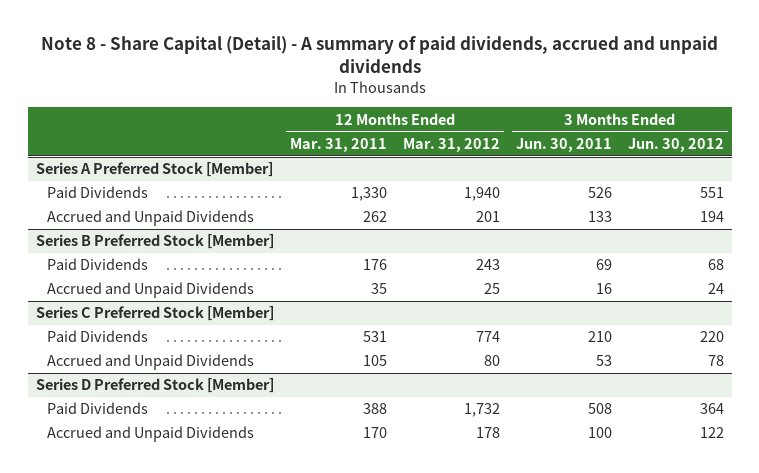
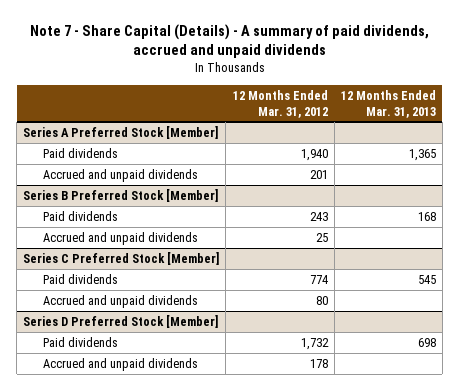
- Note 8 - Share Capital (Detail) - A summary of paid dividends, accrued and unpaid dividends
+ Note 7 - Share Capital (Details) - A summary of paid dividends, accrued and unpaid dividends
- | 12 Months Ended Mar. 31, 2011 | 12 Months Ended Mar. 31, 2012 | 3 Months Ended Jun. 30, 2011 | 3 Months Ended Jun. 30, 2012
+ | 12 Months Ended Mar. 31, 2012 | 12 Months Ended Mar. 31, 2013
@ Series A Preferred Stock [Member]
- Paid Dividends | 1,330 | 1,940 | 526 | 551
- Accrued and Unpaid Dividends | 262 | 201 | 133 | 194
+ Paid dividends | 1,940 | 1,365
+ Accrued and unpaid dividends | 201 |
@ Series B Preferred Stock [Member]
- Paid Dividends | 176 | 243 | 69 | 68
- Accrued and Unpaid Dividends | 35 | 25 | 16 | 24
+ Paid dividends | 243 | 168
+ Accrued and unpaid dividends | 25 |
@ Series C Preferred Stock [Member]
- Paid Dividends | 531 | 774 | 210 | 220
- Accrued and Unpaid Dividends | 105 | 80 | 53 | 78
+ Paid dividends | 774 | 545
+ Accrued and unpaid dividends | 80 |
@ Series D Preferred Stock [Member]
- Paid Dividends | 388 | 1,732 | 508 | 364
- Accrued and Unpaid Dividends | 170 | 178 | 100 | 122
+ Paid dividends | 1,732 | 698
+ Accrued and unpaid dividends | 178 |

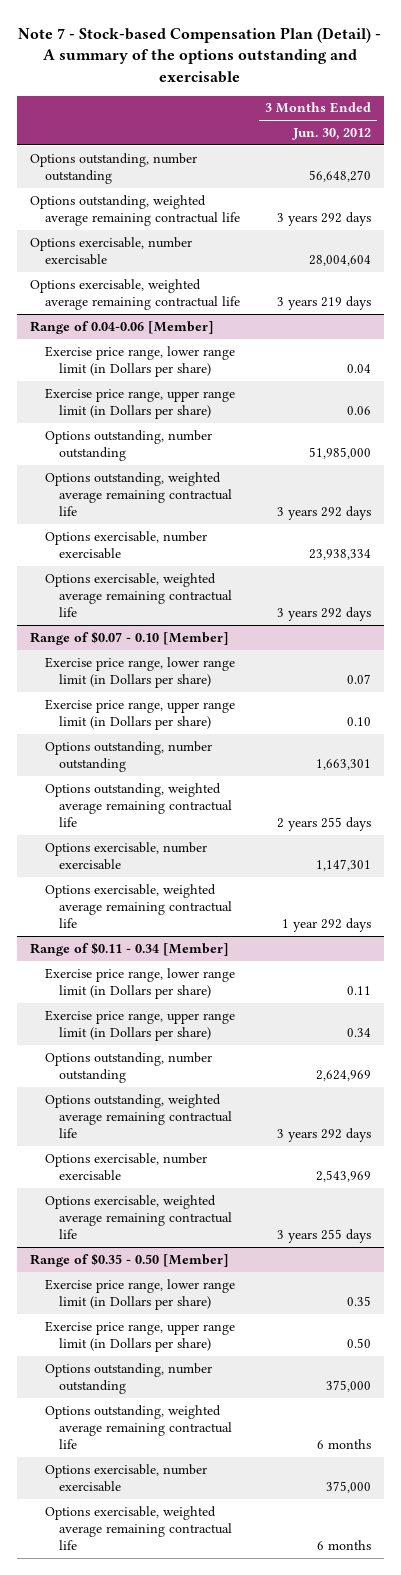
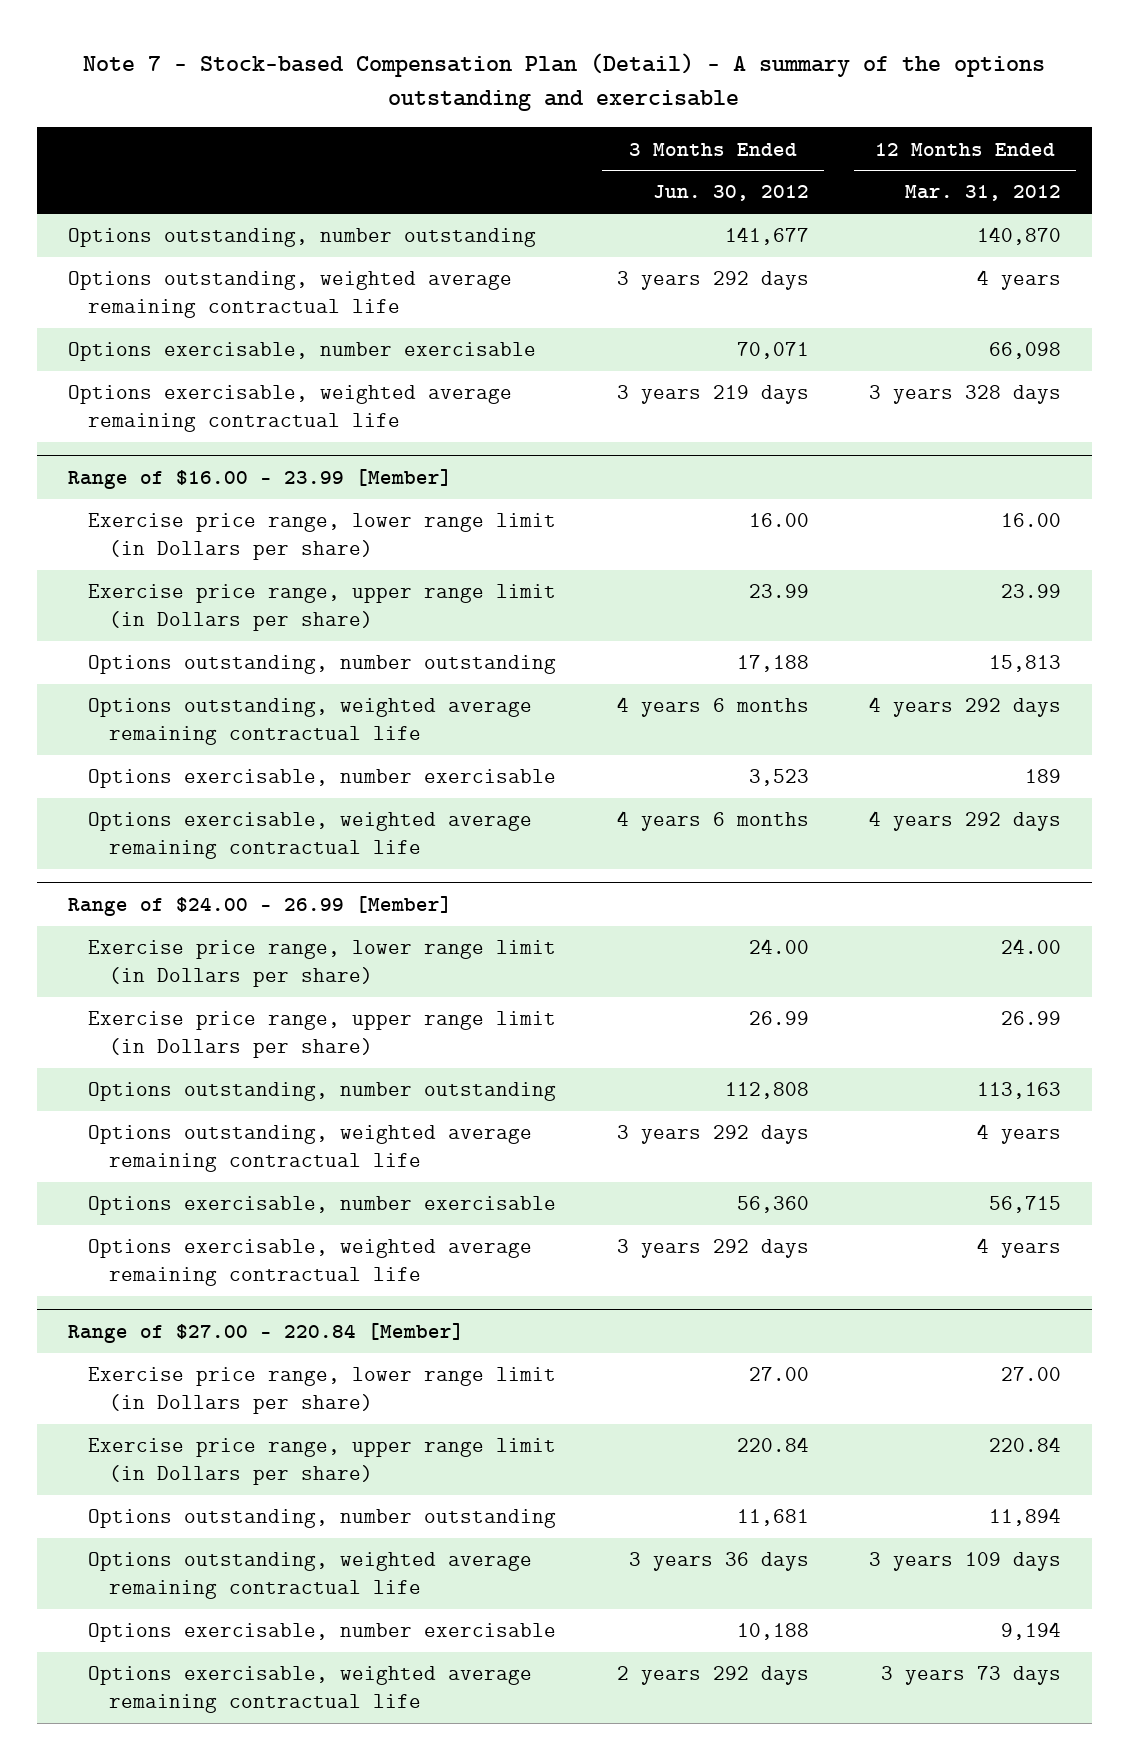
- | 3 Months Ended Jun. 30, 2012
+ | 3 Months Ended Jun. 30, 2012 | 12 Months Ended Mar. 31, 2012
- Options outstanding, number outstanding | 56,648,270
+ Options outstanding, number outstanding | 141,677 | 140,870
- Options exercisable, number exercisable | 28,004,604
+ Options exercisable, number exercisable | 70,071 | 66,098
- Range of 0.04-0.06 [Member]
- Exercise price range, lower range limit (in Dollars per share) | 0.04
- Exercise price range, upper range limit (in Dollars per share) | 0.06
- Options outstanding, number outstanding | 51,985,000
+ Range of $16.00 - 23.99 [Member]
+ Exercise price range, lower range limit (in Dollars per share) | 16.00 | 16.00
+ Exercise price range, upper range limit (in Dollars per share) | 23.99 | 23.99
+ Options outstanding, number outstanding | 17,188 | 15,813
+ Options outstanding, weighted average remaining contractual life | 4 years 6 months | 4 years 292 days
+ Options exercisable, number exercisable | 3,523 | 189
+ Options exercisable, weighted average remaining contractual life | 4 years 6 months | 4 years 292 days
+ Range of $24.00 - 26.99 [Member]
+ Exercise price range, lower range limit (in Dollars per share) | 24.00 | 24.00
+ Exercise price range, upper range limit (in Dollars per share) | 26.99 | 26.99
+ Options outstanding, number outstanding | 112,808 | 113,163
- Options exercisable, number exercisable | 23,938,334
+ Options exercisable, number exercisable | 56,360 | 56,715
- Range of $0.07 - 0.10 [Member]
- Exercise price range, lower range limit (in Dollars per share) | 0.07
- Exercise price range, upper range limit (in Dollars per share) | 0.10
- Options outstanding, number outstanding | 1,663,301
- Options outstanding, weighted average remaining contractual life | 2 years 255 days
- Options exercisable, number exercisable | 1,147,301
- Options exercisable, weighted average remaining contractual life | 1 year 292 days
- Range of $0.11 - 0.34 [Member]
- Exercise price range, lower range limit (in Dollars per share) | 0.11
- Exercise price range, upper range limit (in Dollars per share) | 0.34
- Options outstanding, number outstanding | 2,624,969
- Options outstanding, weighted average remaining contractual life | 3 years 292 days
- Options exercisable, number exercisable | 2,543,969
- Options exercisable, weighted average remaining contractual life | 3 years 255 days
- Range of $0.35 - 0.50 [Member]
- Exercise price range, lower range limit (in Dollars per share) | 0.35
- Exercise price range, upper range limit (in Dollars per share) | 0.50
- Options outstanding, number outstanding | 375,000
- Options outstanding, weighted average remaining contractual life | 6 months
- Options exercisable, number exercisable | 375,000
- Options exercisable, weighted average remaining contractual life | 6 months
+ Range of $27.00 - 220.84 [Member]
+ Exercise price range, lower range limit (in Dollars per share) | 27.00 | 27.00
+ Exercise price range, upper range limit (in Dollars per share) | 220.84 | 220.84
+ Options outstanding, number outstanding | 11,681 | 11,894
+ Options outstanding, weighted average remaining contractual life | 3 years 36 days | 3 years 109 days
+ Options exercisable, number exercisable | 10,188 | 9,194
+ Options exercisable, weighted average remaining contractual life | 2 years 292 days | 3 years 73 days

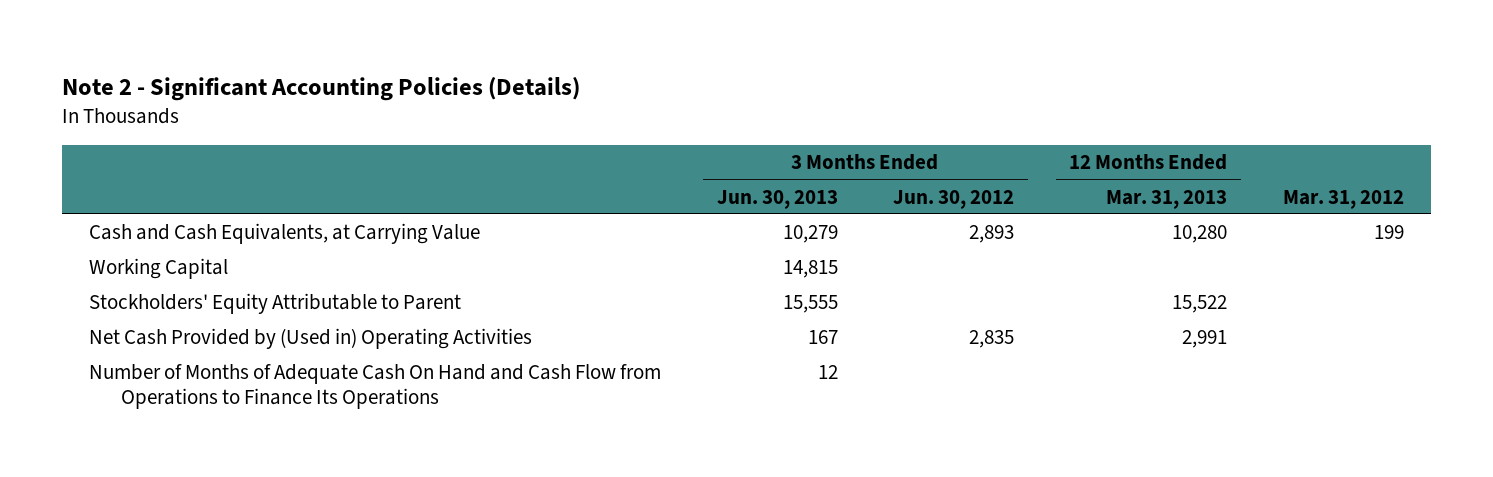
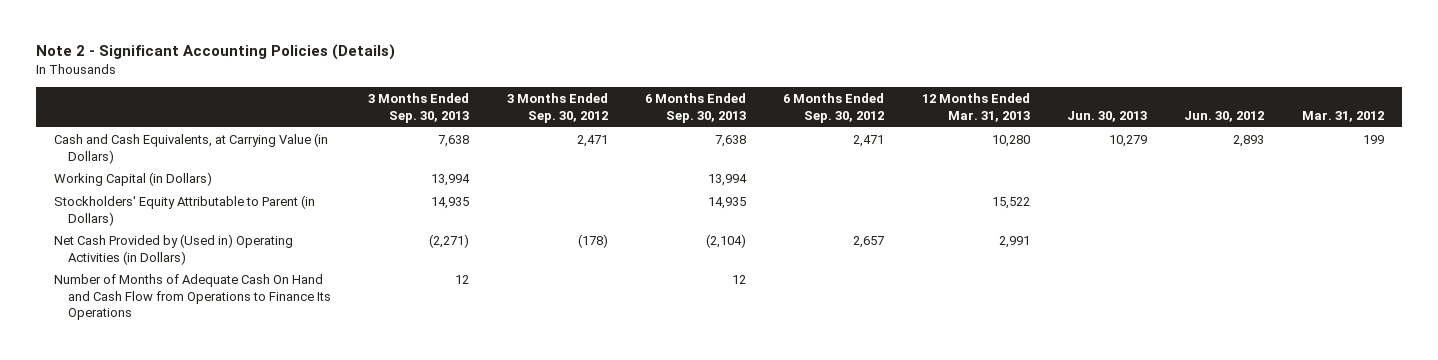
- | 3 Months Ended Jun. 30, 2013 | 3 Months Ended Jun. 30, 2012 | 12 Months Ended Mar. 31, 2013 | Mar. 31, 2012
+ | 3 Months Ended Sep. 30, 2013 | 3 Months Ended Sep. 30, 2012 | 6 Months Ended Sep. 30, 2013 | 6 Months Ended Sep. 30, 2012 | 12 Months Ended Mar. 31, 2013 | Jun. 30, 2013 | Jun. 30, 2012 | Mar. 31, 2012
- Cash and Cash Equivalents, at Carrying Value | 10,279 | 2,893 | 10,280 | 199
- Working Capital | 14,815 | | |
- Stockholders' Equity Attributable to Parent | 15,555 | | 15,522 |
- Net Cash Provided by (Used in) Operating Activities | 167 | 2,835 | 2,991 |
+ Cash and Cash Equivalents, at Carrying Value (in Dollars) | 7,638 | 2,471 | 7,638 | 2,471 | 10,280 | 10,279 | 2,893 | 199
+ Working Capital (in Dollars) | 13,994 | | 13,994 | | | | |
+ Stockholders' Equity Attributable to Parent (in Dollars) | 14,935 | | 14,935 | | 15,522 | | |
+ Net Cash Provided by (Used in) Operating Activities (in Dollars) | (2,271) | (178) | (2,104) | 2,657 | 2,991 | | |

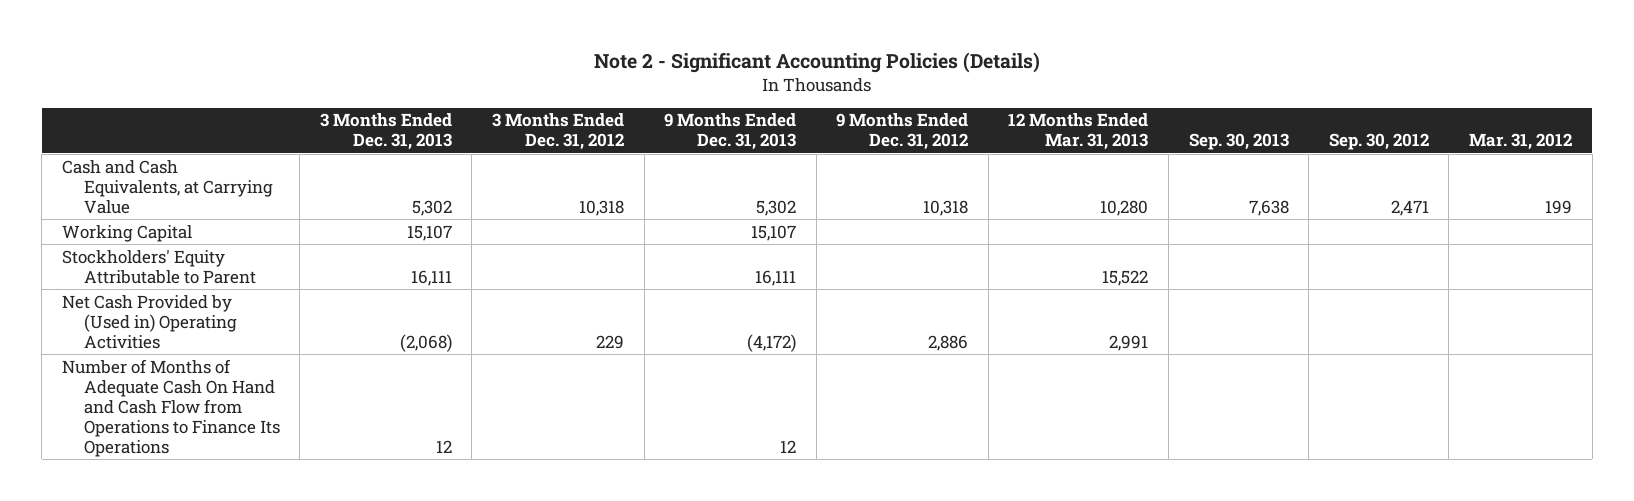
- | 3 Months Ended Sep. 30, 2013 | 3 Months Ended Sep. 30, 2012 | 6 Months Ended Sep. 30, 2013 | 6 Months Ended Sep. 30, 2012 | 12 Months Ended Mar. 31, 2013 | Jun. 30, 2013 | Jun. 30, 2012 | Mar. 31, 2012
+ | 3 Months Ended Dec. 31, 2013 | 3 Months Ended Dec. 31, 2012 | 9 Months Ended Dec. 31, 2013 | 9 Months Ended Dec. 31, 2012 | 12 Months Ended Mar. 31, 2013 | Sep. 30, 2013 | Sep. 30, 2012 | Mar. 31, 2012
- Cash and Cash Equivalents, at Carrying Value (in Dollars) | 7,638 | 2,471 | 7,638 | 2,471 | 10,280 | 10,279 | 2,893 | 199
- Working Capital (in Dollars) | 13,994 | | 13,994 | | | | |
- Stockholders' Equity Attributable to Parent (in Dollars) | 14,935 | | 14,935 | | 15,522 | | |
- Net Cash Provided by (Used in) Operating Activities (in Dollars) | (2,271) | (178) | (2,104) | 2,657 | 2,991 | | |
+ Cash and Cash Equivalents, at Carrying Value | 5,302 | 10,318 | 5,302 | 10,318 | 10,280 | 7,638 | 2,471 | 199
+ Working Capital | 15,107 | | 15,107 | | | | |
+ Stockholders' Equity Attributable to Parent | 16,111 | | 16,111 | | 15,522 | | |
+ Net Cash Provided by (Used in) Operating Activities | (2,068) | 229 | (4,172) | 2,886 | 2,991 | | |

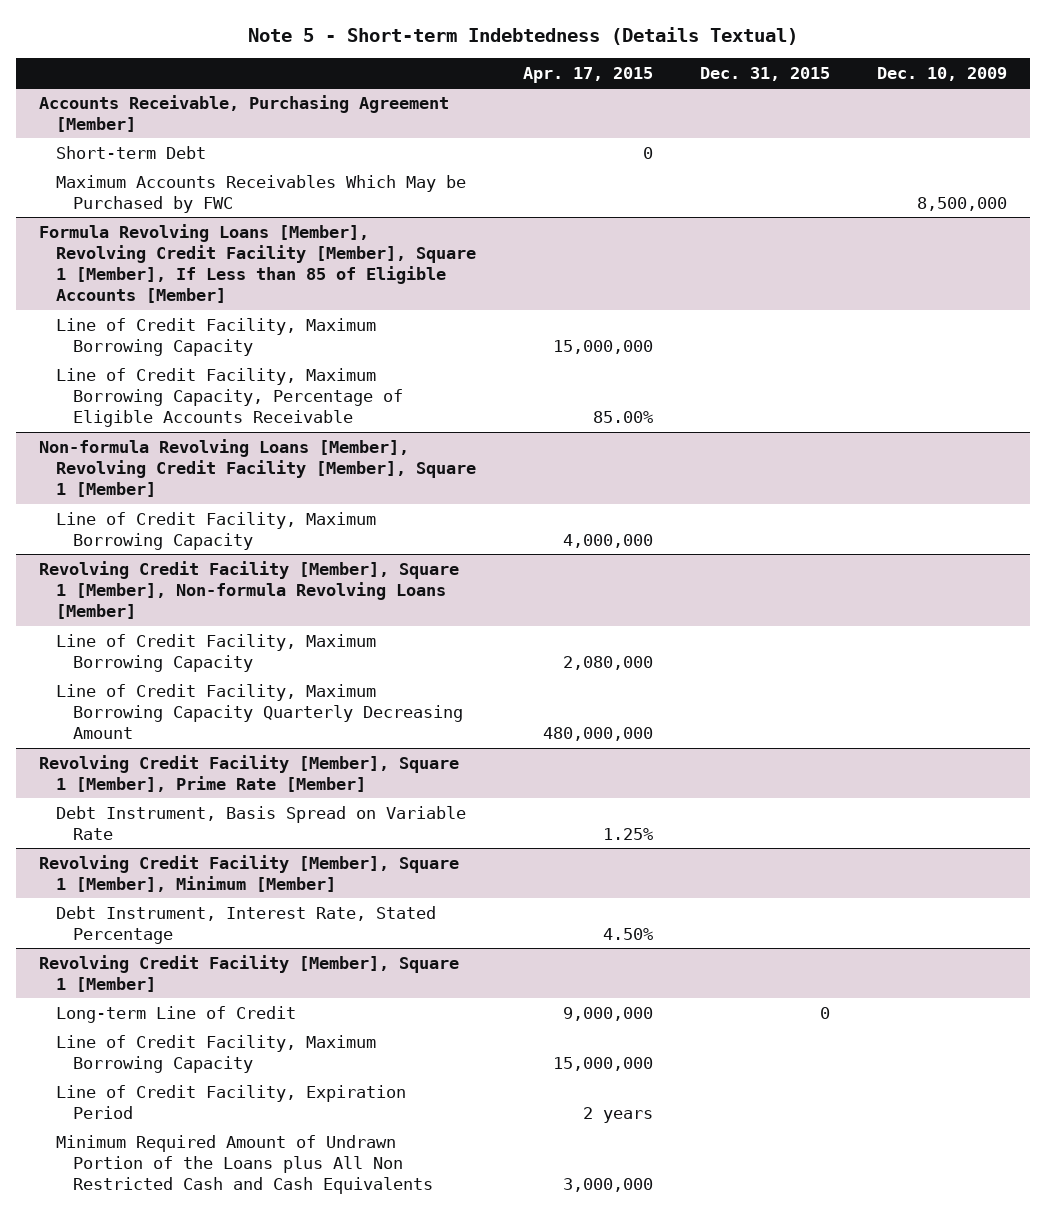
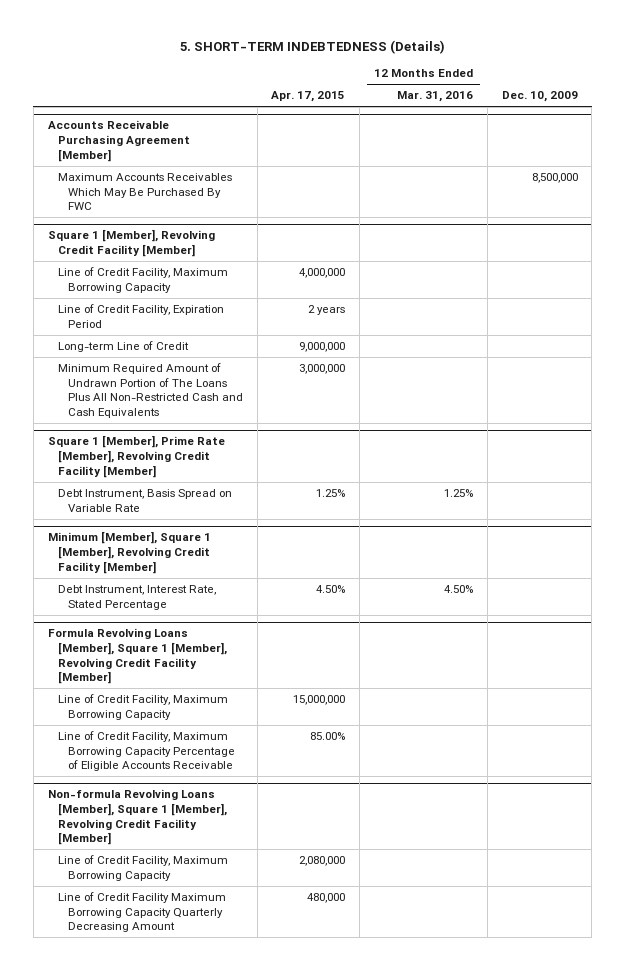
- Note 5 - Short-term Indebtedness (Details Textual)
+ 5. SHORT-TERM INDEBTEDNESS (Details)
- | Apr. 17, 2015 | Dec. 31, 2015 | Dec. 10, 2009
+ | Apr. 17, 2015 | 12 Months Ended Mar. 31, 2016 | Dec. 10, 2009
- Accounts Receivable, Purchasing Agreement [Member]
- Short-term Debt | 0 | |
- Maximum Accounts Receivables Which May be Purchased by FWC | | | 8,500,000
- Formula Revolving Loans [Member], Revolving Credit Facility [Member], Square 1 [Member], If Less than 85 of Eligible Accounts [Member]
- Line of Credit Facility, Maximum Borrowing Capacity | 15,000,000 | |
- Line of Credit Facility, Maximum Borrowing Capacity, Percentage of Eligible Accounts Receivable | 85.00% | |
- Non-formula Revolving Loans [Member], Revolving Credit Facility [Member], Square 1 [Member]
+ Accounts Receivable Purchasing Agreement [Member]
+ Maximum Accounts Receivables Which May Be Purchased By FWC | | | 8,500,000
+ Square 1 [Member], Revolving Credit Facility [Member]
- Revolving Credit Facility [Member], Square 1 [Member], Non-formula Revolving Loans [Member]
- Line of Credit Facility, Maximum Borrowing Capacity | 2,080,000 | |
- Line of Credit Facility, Maximum Borrowing Capacity Quarterly Decreasing Amount | 480,000,000 | |
- Revolving Credit Facility [Member], Square 1 [Member], Prime Rate [Member]
+ Line of Credit Facility, Expiration Period | 2 years | |
+ Long-term Line of Credit | 9,000,000 | |
+ Minimum Required Amount of Undrawn Portion of The Loans Plus All Non-Restricted Cash and Cash Equivalents | 3,000,000 | |
+ Square 1 [Member], Prime Rate [Member], Revolving Credit Facility [Member]
- Revolving Credit Facility [Member], Square 1 [Member], Minimum [Member]
+ Minimum [Member], Square 1 [Member], Revolving Credit Facility [Member]
- Revolving Credit Facility [Member], Square 1 [Member]
- Long-term Line of Credit | 9,000,000 | 0 |
+ Formula Revolving Loans [Member], Square 1 [Member], Revolving Credit Facility [Member]
- Line of Credit Facility, Expiration Period | 2 years | |
- Minimum Required Amount of Undrawn Portion of the Loans plus All Non Restricted Cash and Cash Equivalents | 3,000,000 | |
+ Line of Credit Facility, Maximum Borrowing Capacity Percentage of Eligible Accounts Receivable | 85.00% | |
+ Non-formula Revolving Loans [Member], Square 1 [Member], Revolving Credit Facility [Member]
+ Line of Credit Facility, Maximum Borrowing Capacity | 2,080,000 | |
+ Line of Credit Facility Maximum Borrowing Capacity Quarterly Decreasing Amount | 480,000 | |

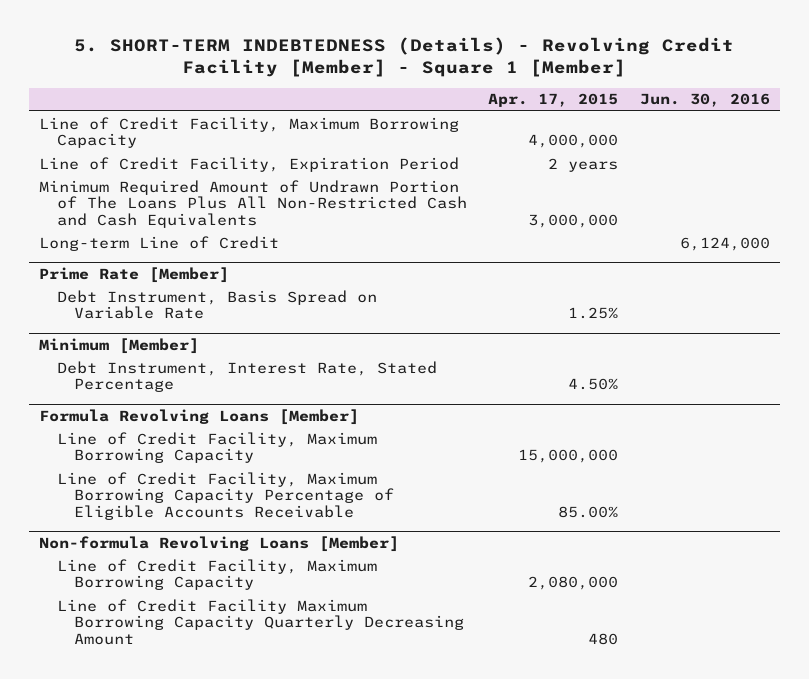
- 5. SHORT-TERM INDEBTEDNESS (Details)
+ 5. SHORT-TERM INDEBTEDNESS (Details) - Revolving Credit Facility [Member] - Square 1 [Member]
- | Apr. 17, 2015 | 12 Months Ended Mar. 31, 2016 | Dec. 10, 2009
+ | Apr. 17, 2015 | Jun. 30, 2016
- Accounts Receivable Purchasing Agreement [Member]
- Maximum Accounts Receivables Which May Be Purchased By FWC | | | 8,500,000
- Square 1 [Member], Revolving Credit Facility [Member]
- Long-term Line of Credit | 9,000,000 | |
- Square 1 [Member], Prime Rate [Member], Revolving Credit Facility [Member]
+ Long-term Line of Credit | | 6,124,000
+ Prime Rate [Member]
- Minimum [Member], Square 1 [Member], Revolving Credit Facility [Member]
+ Minimum [Member]
- Formula Revolving Loans [Member], Square 1 [Member], Revolving Credit Facility [Member]
+ Formula Revolving Loans [Member]
- Non-formula Revolving Loans [Member], Square 1 [Member], Revolving Credit Facility [Member]
+ Non-formula Revolving Loans [Member]
- Line of Credit Facility Maximum Borrowing Capacity Quarterly Decreasing Amount | 480,000 | |
+ Line of Credit Facility Maximum Borrowing Capacity Quarterly Decreasing Amount | 480 |

